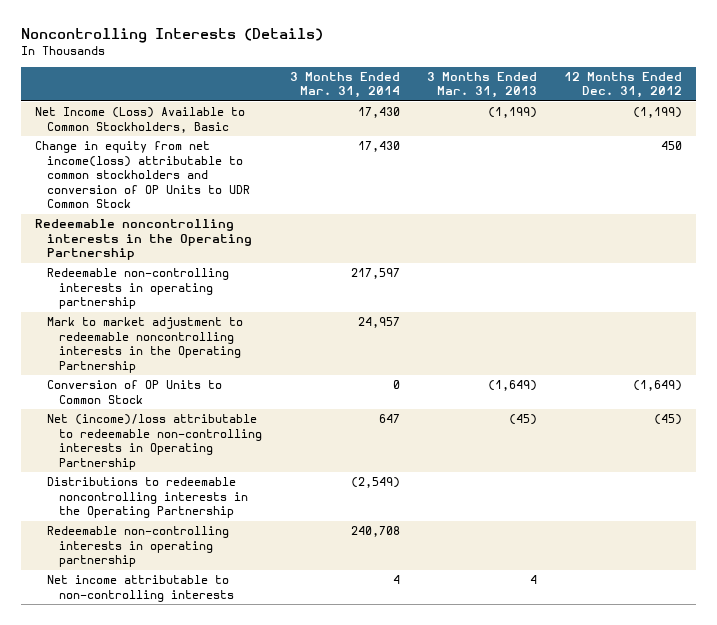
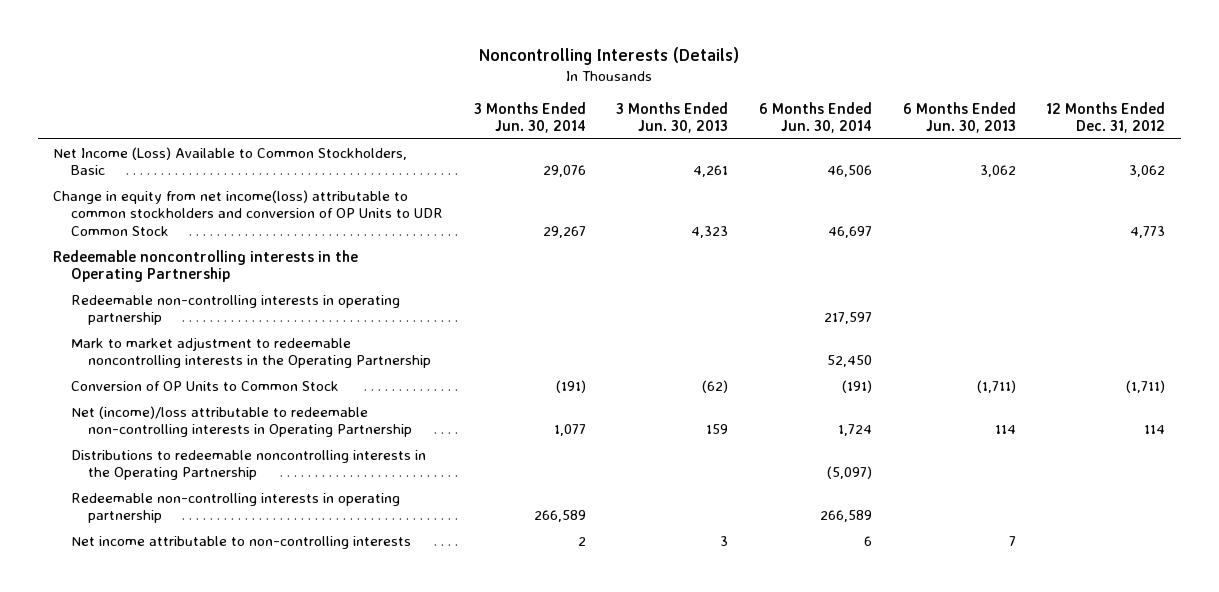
- | 3 Months Ended Mar. 31, 2014 | 3 Months Ended Mar. 31, 2013 | 12 Months Ended Dec. 31, 2012
+ | 3 Months Ended Jun. 30, 2014 | 3 Months Ended Jun. 30, 2013 | 6 Months Ended Jun. 30, 2014 | 6 Months Ended Jun. 30, 2013 | 12 Months Ended Dec. 31, 2012
- Net Income (Loss) Available to Common Stockholders, Basic | 17,430 | (1,199) | (1,199)
- Change in equity from net income(loss) attributable to common stockholders and conversion of OP Units to UDR Common Stock | 17,430 | | 450
+ Net Income (Loss) Available to Common Stockholders, Basic | 29,076 | 4,261 | 46,506 | 3,062 | 3,062
+ Change in equity from net income(loss) attributable to common stockholders and conversion of OP Units to UDR Common Stock | 29,267 | 4,323 | 46,697 | | 4,773
- Conversion of OP Units to Common Stock | 0 | (1,649) | (1,649)
- Net (income)/loss attributable to redeemable non-controlling interests in Operating Partnership | 647 | (45) | (45)
+ Conversion of OP Units to Common Stock | (191) | (62) | (191) | (1,711) | (1,711)
+ Net (income)/loss attributable to redeemable non-controlling interests in Operating Partnership | 1,077 | 159 | 1,724 | 114 | 114

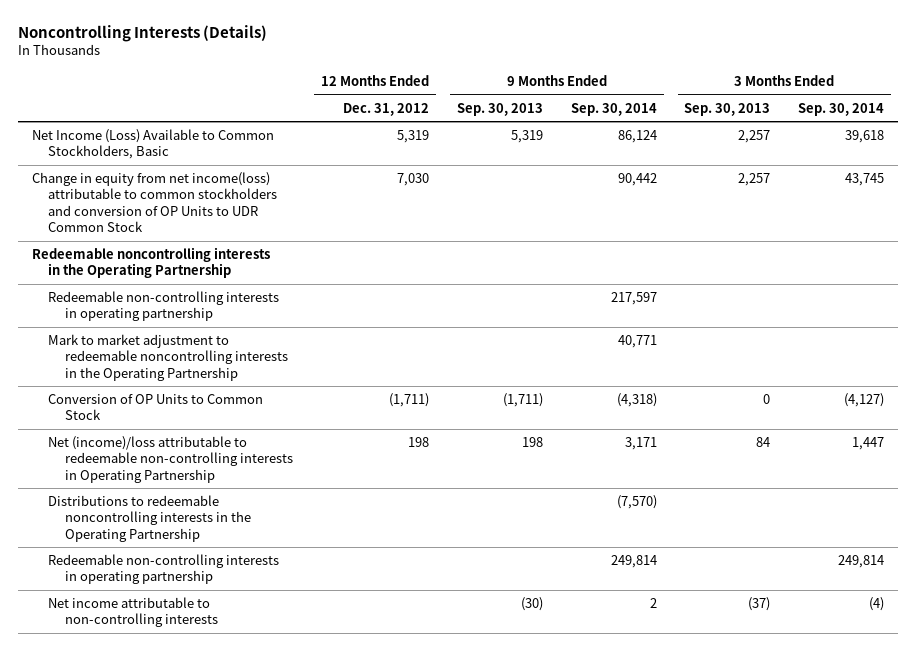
- | 3 Months Ended Jun. 30, 2014 | 3 Months Ended Jun. 30, 2013 | 6 Months Ended Jun. 30, 2014 | 6 Months Ended Jun. 30, 2013 | 12 Months Ended Dec. 31, 2012
+ | 12 Months Ended Dec. 31, 2012 | 9 Months Ended Sep. 30, 2013 | 9 Months Ended Sep. 30, 2014 | 3 Months Ended Sep. 30, 2013 | 3 Months Ended Sep. 30, 2014
- Net Income (Loss) Available to Common Stockholders, Basic | 29,076 | 4,261 | 46,506 | 3,062 | 3,062
- Change in equity from net income(loss) attributable to common stockholders and conversion of OP Units to UDR Common Stock | 29,267 | 4,323 | 46,697 | | 4,773
+ Net Income (Loss) Available to Common Stockholders, Basic | 5,319 | 5,319 | 86,124 | 2,257 | 39,618
+ Change in equity from net income(loss) attributable to common stockholders and conversion of OP Units to UDR Common Stock | 7,030 | | 90,442 | 2,257 | 43,745
- Net (income)/loss attributable to redeemable non-controlling interests in Operating Partnership | 1,077 | 159 | 1,724 | 114 | 114
+ Net (income)/loss attributable to redeemable non-controlling interests in Operating Partnership | 198 | 198 | 3,171 | 84 | 1,447

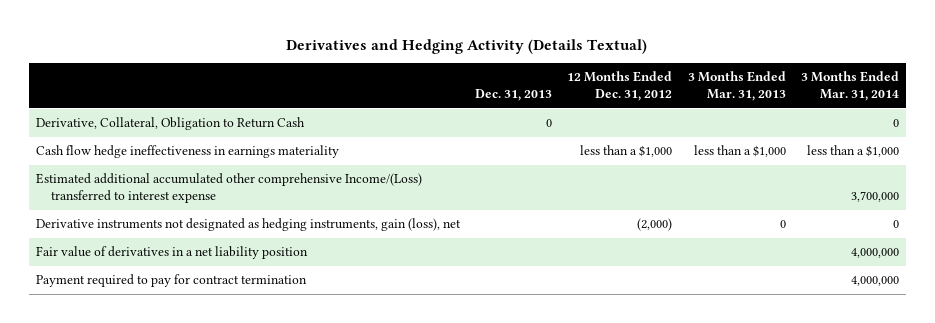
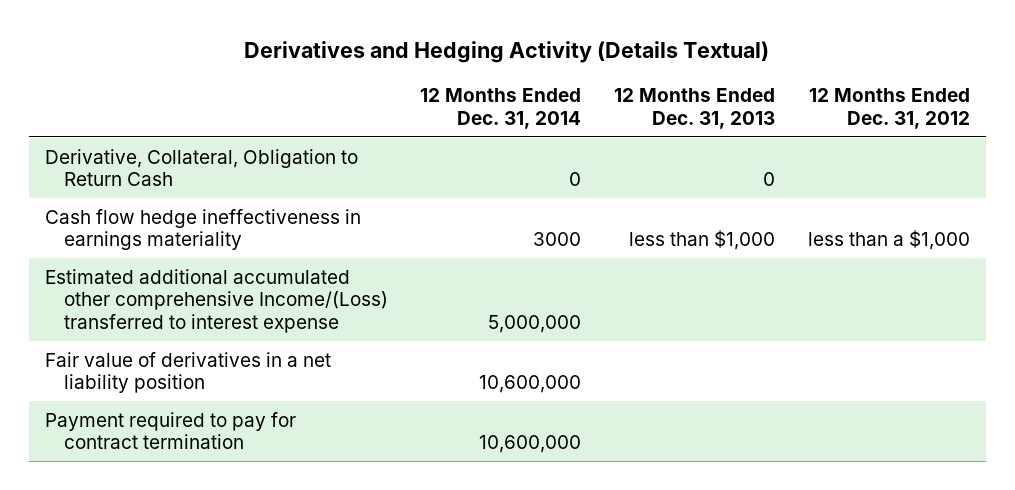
- | Dec. 31, 2013 | 12 Months Ended Dec. 31, 2012 | 3 Months Ended Mar. 31, 2013 | 3 Months Ended Mar. 31, 2014
+ | 12 Months Ended Dec. 31, 2014 | 12 Months Ended Dec. 31, 2013 | 12 Months Ended Dec. 31, 2012
- Derivative instruments not designated as hedging instruments, gain (loss), net | | (2,000) | 0 | 0

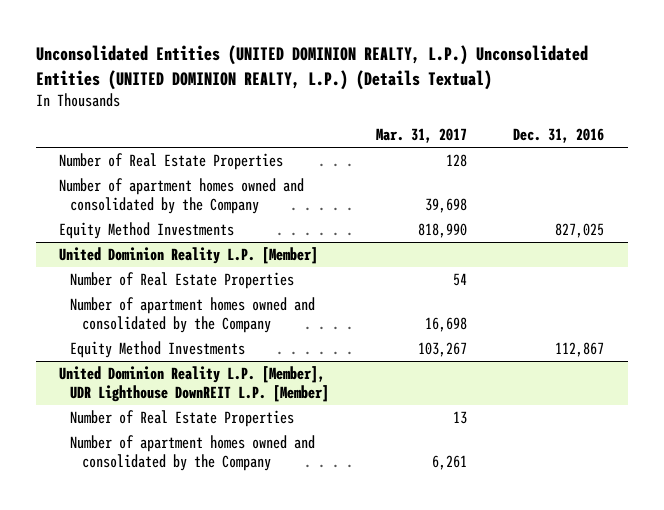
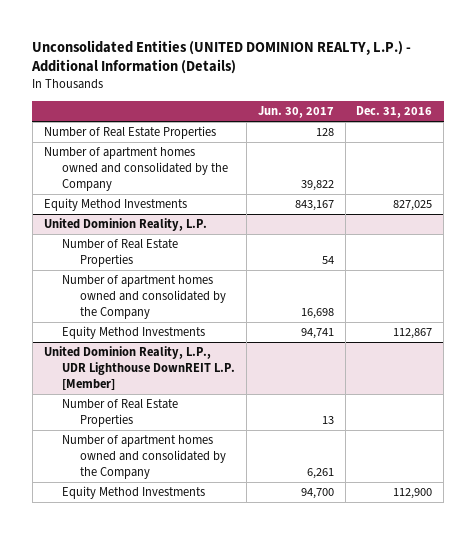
- Unconsolidated Entities (UNITED DOMINION REALTY, L.P.) Unconsolidated Entities (UNITED DOMINION REALTY, L.P.) (Details Textual)
+ Unconsolidated Entities (UNITED DOMINION REALTY, L.P.) - Additional Information (Details)
- | Mar. 31, 2017 | Dec. 31, 2016
+ | Jun. 30, 2017 | Dec. 31, 2016
- United Dominion Reality L.P. [Member]
+ United Dominion Reality, L.P.
- United Dominion Reality L.P. [Member], UDR Lighthouse DownREIT L.P. [Member]
+ United Dominion Reality, L.P., UDR Lighthouse DownREIT L.P. [Member]
+ Equity Method Investments | 94,700 | 112,900

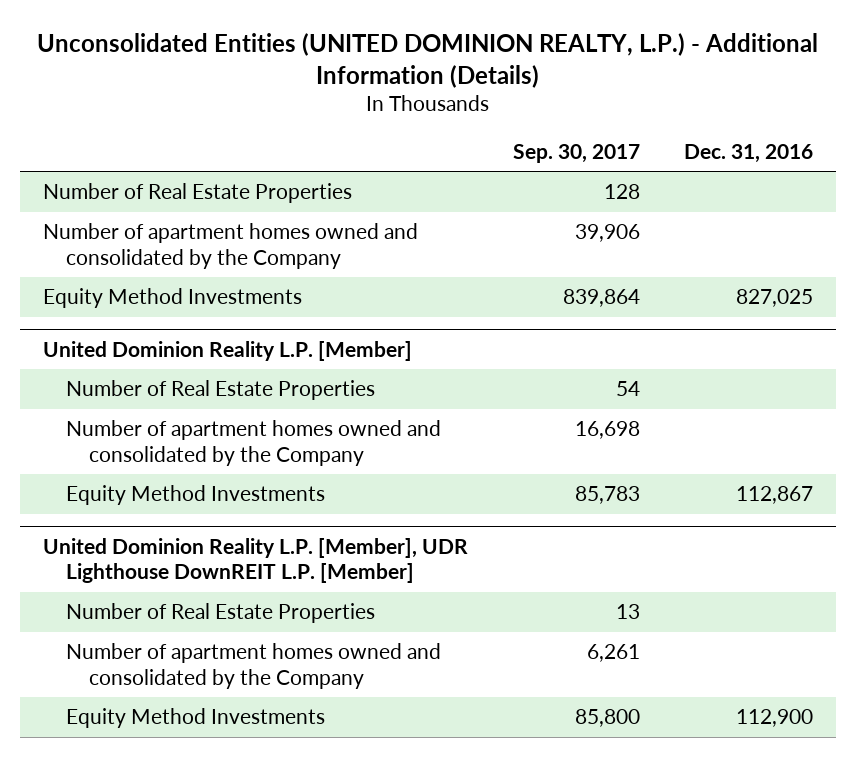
- | Jun. 30, 2017 | Dec. 31, 2016
+ | Sep. 30, 2017 | Dec. 31, 2016
- United Dominion Reality, L.P.
+ United Dominion Reality L.P. [Member]
- United Dominion Reality, L.P., UDR Lighthouse DownREIT L.P. [Member]
+ United Dominion Reality L.P. [Member], UDR Lighthouse DownREIT L.P. [Member]

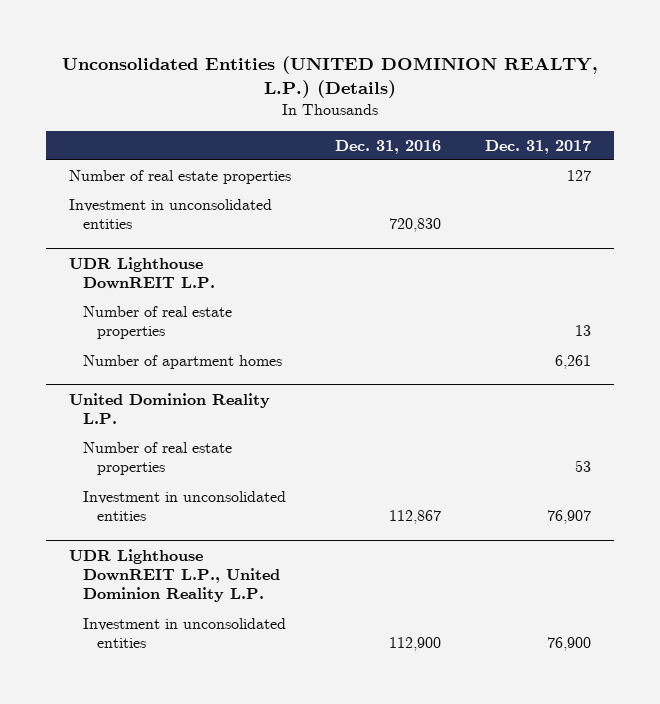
- Unconsolidated Entities (UNITED DOMINION REALTY, L.P.) - Additional Information (Details)
+ Unconsolidated Entities (UNITED DOMINION REALTY, L.P.) (Details)
- | Sep. 30, 2017 | Dec. 31, 2016
+ | Dec. 31, 2016 | Dec. 31, 2017
- Number of Real Estate Properties | 128 |
- Number of apartment homes owned and consolidated by the Company | 39,906 |
- Equity Method Investments | 839,864 | 827,025
- United Dominion Reality L.P. [Member]
- Number of Real Estate Properties | 54 |
- Number of apartment homes owned and consolidated by the Company | 16,698 |
- Equity Method Investments | 85,783 | 112,867
- United Dominion Reality L.P. [Member], UDR Lighthouse DownREIT L.P. [Member]
- Number of Real Estate Properties | 13 |
- Number of apartment homes owned and consolidated by the Company | 6,261 |
- Equity Method Investments | 85,800 | 112,900
+ Number of real estate properties | | 127
+ Investment in unconsolidated entities | 720,830 |
+ UDR Lighthouse DownREIT L.P.
+ Number of real estate properties | | 13
+ Number of apartment homes | | 6,261
+ United Dominion Reality L.P.
+ Number of real estate properties | | 53
+ Investment in unconsolidated entities | 112,867 | 76,907
+ UDR Lighthouse DownREIT L.P., United Dominion Reality L.P.
+ Investment in unconsolidated entities | 112,900 | 76,900

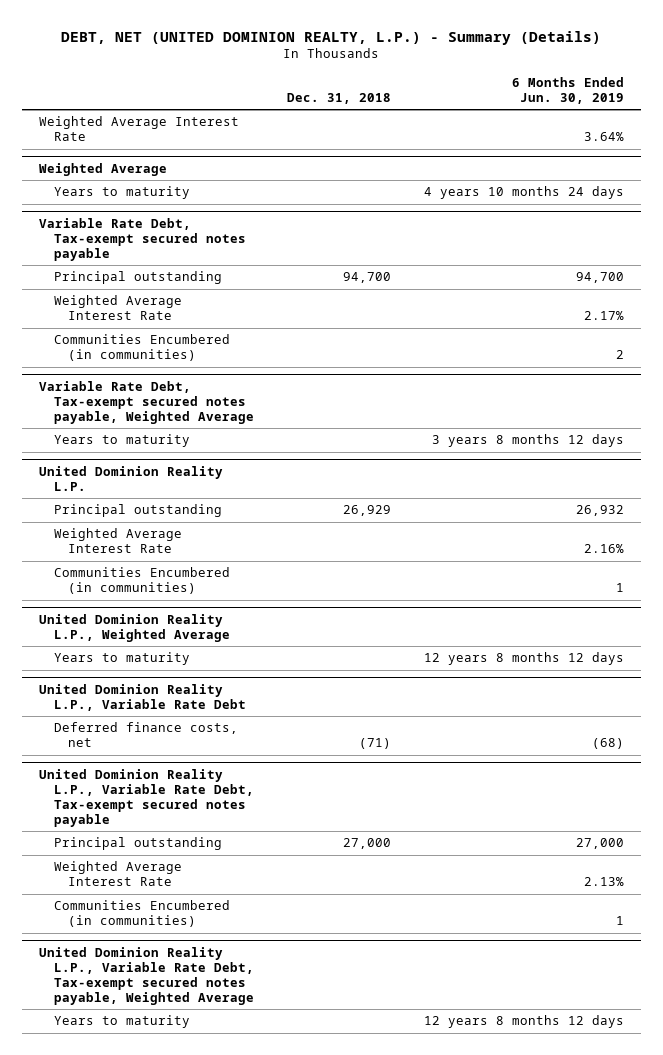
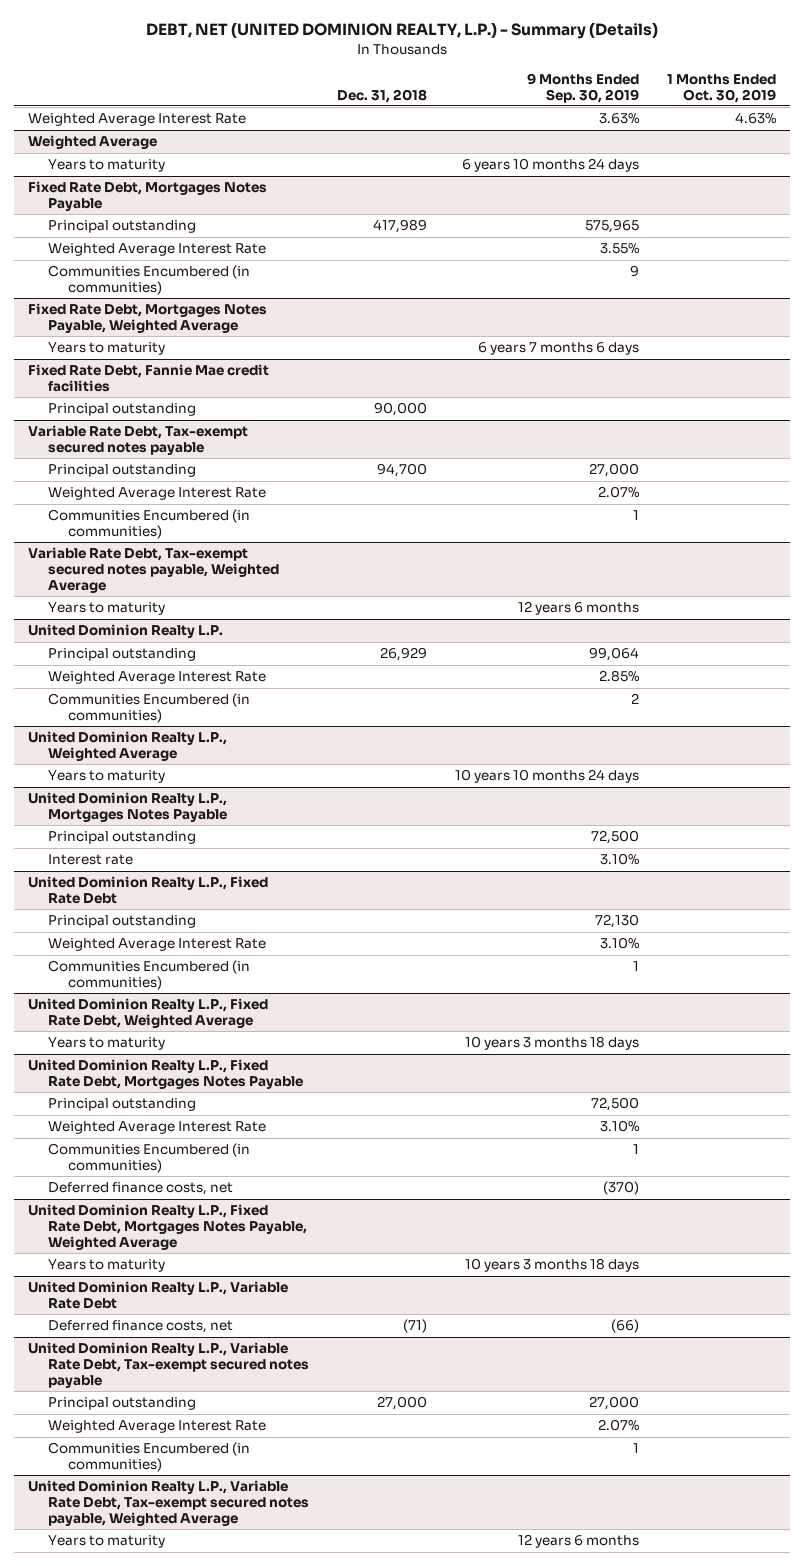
- | Dec. 31, 2018 | 6 Months Ended Jun. 30, 2019
+ | Dec. 31, 2018 | 9 Months Ended Sep. 30, 2019 | 1 Months Ended Oct. 30, 2019
+ Fixed Rate Debt, Mortgages Notes Payable
+ Principal outstanding | 417,989 | 575,965 |
+ Weighted Average Interest Rate | | 3.55% |
+ Communities Encumbered (in communities) | | 9 |
+ Fixed Rate Debt, Mortgages Notes Payable, Weighted Average
+ Years to maturity | | 6 years 7 months 6 days |
+ Fixed Rate Debt, Fannie Mae credit facilities
+ Principal outstanding | 90,000 | |
- United Dominion Reality L.P.
+ United Dominion Realty L.P.
- United Dominion Reality L.P., Weighted Average
+ United Dominion Realty L.P., Weighted Average
- United Dominion Reality L.P., Variable Rate Debt
+ United Dominion Realty L.P., Mortgages Notes Payable
+ Principal outstanding | | 72,500 |
+ Interest rate | | 3.10% |
+ United Dominion Realty L.P., Fixed Rate Debt
+ Principal outstanding | | 72,130 |
+ Weighted Average Interest Rate | | 3.10% |
+ Communities Encumbered (in communities) | | 1 |
+ United Dominion Realty L.P., Fixed Rate Debt, Weighted Average
+ Years to maturity | | 10 years 3 months 18 days |
+ United Dominion Realty L.P., Fixed Rate Debt, Mortgages Notes Payable
+ Principal outstanding | | 72,500 |
+ Weighted Average Interest Rate | | 3.10% |
+ Communities Encumbered (in communities) | | 1 |
+ Deferred finance costs, net | | (370) |
+ United Dominion Realty L.P., Fixed Rate Debt, Mortgages Notes Payable, Weighted Average
+ Years to maturity | | 10 years 3 months 18 days |
+ United Dominion Realty L.P., Variable Rate Debt
- United Dominion Reality L.P., Variable Rate Debt, Tax-exempt secured notes payable
+ United Dominion Realty L.P., Variable Rate Debt, Tax-exempt secured notes payable
- United Dominion Reality L.P., Variable Rate Debt, Tax-exempt secured notes payable, Weighted Average
+ United Dominion Realty L.P., Variable Rate Debt, Tax-exempt secured notes payable, Weighted Average

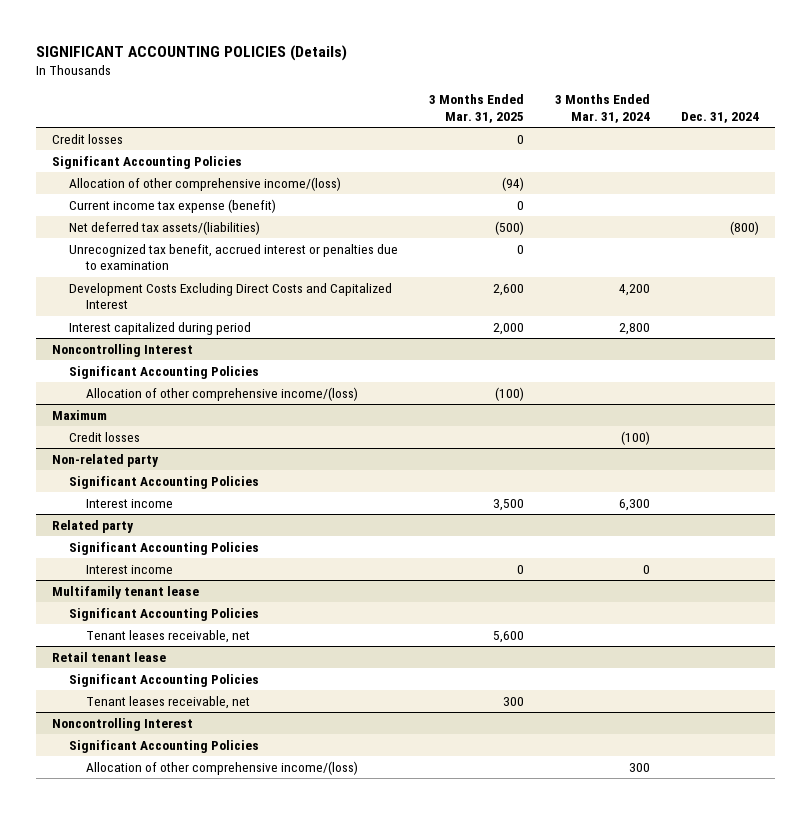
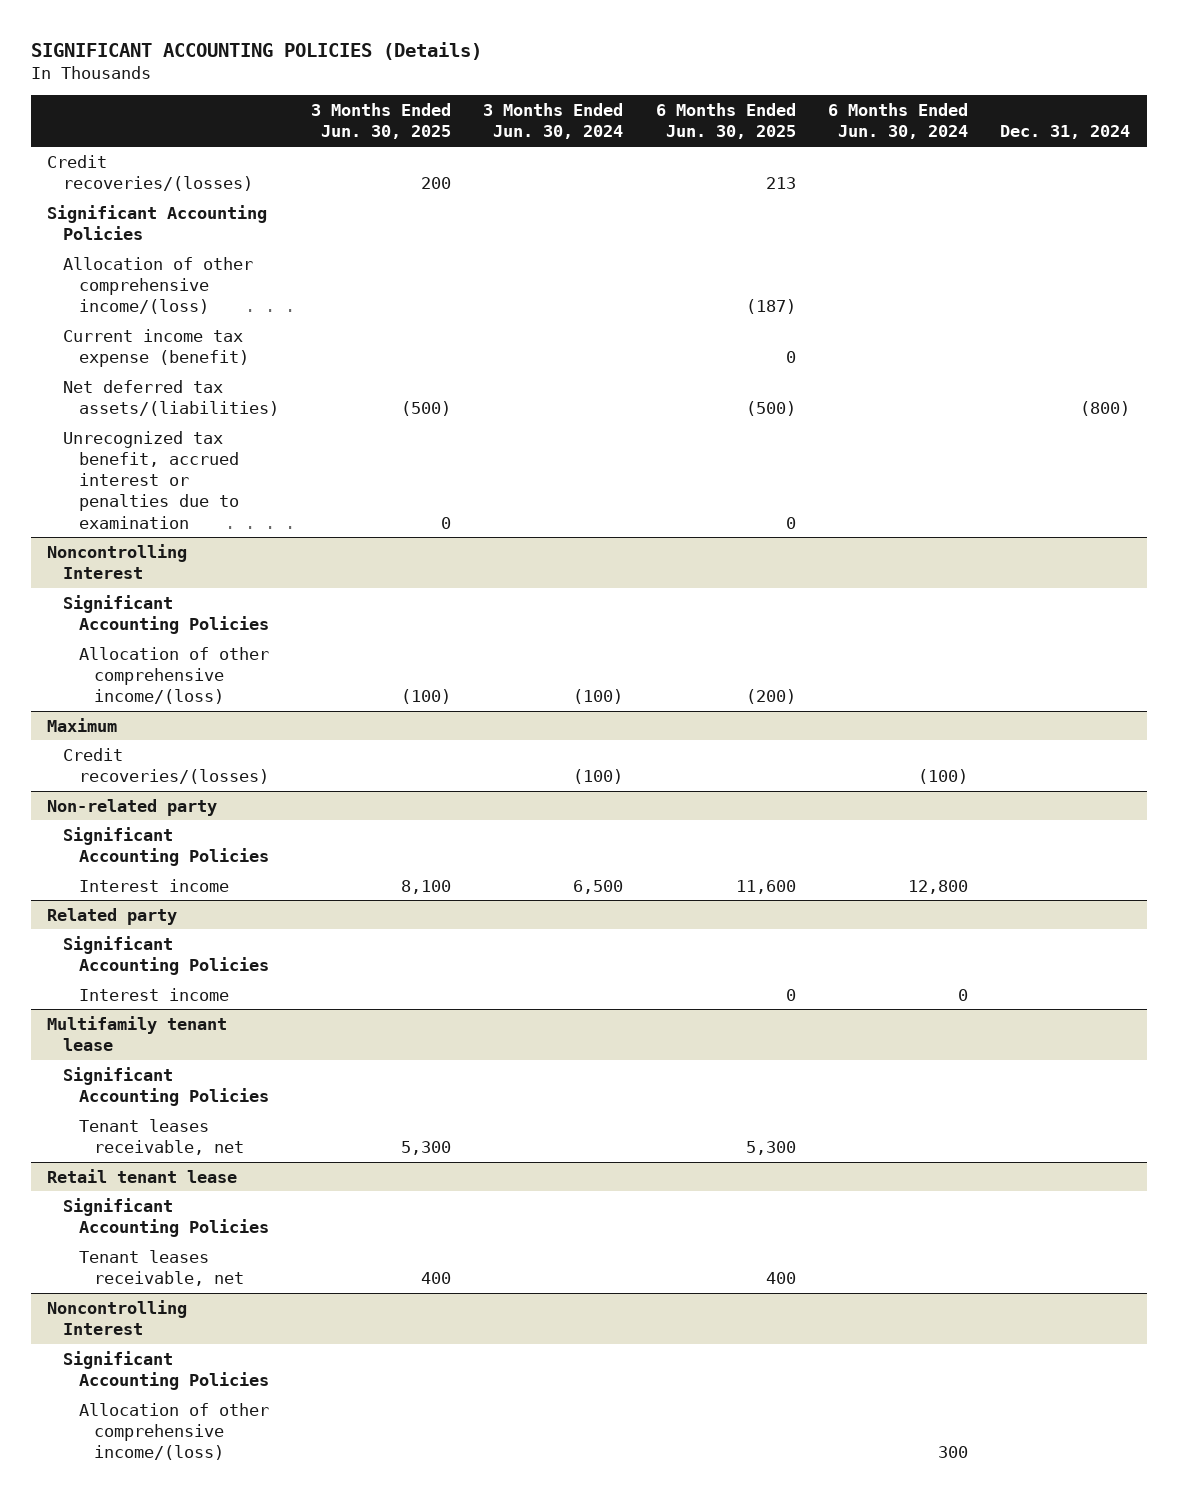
- | 3 Months Ended Mar. 31, 2025 | 3 Months Ended Mar. 31, 2024 | Dec. 31, 2024
+ | 3 Months Ended Jun. 30, 2025 | 3 Months Ended Jun. 30, 2024 | 6 Months Ended Jun. 30, 2025 | 6 Months Ended Jun. 30, 2024 | Dec. 31, 2024
- Credit losses | 0 | |
+ Credit recoveries/(losses) | 200 | | 213 | |
- Development Costs Excluding Direct Costs and Capitalized Interest | 2,600 | 4,200 |
- Interest capitalized during period | 2,000 | 2,800 |
@ Maximum
- Credit losses | | (100) |
+ Credit recoveries/(losses) | | (100) | | (100) |

